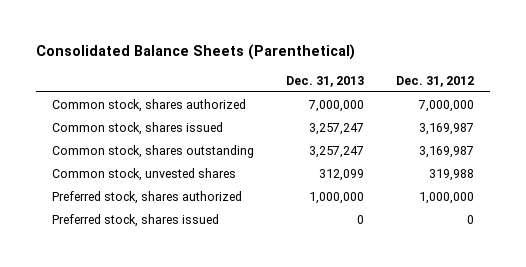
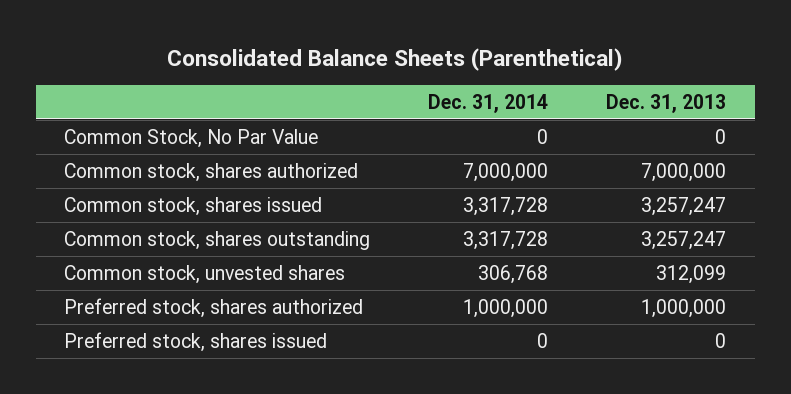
- | Dec. 31, 2013 | Dec. 31, 2012
+ | Dec. 31, 2014 | Dec. 31, 2013
+ Common Stock, No Par Value | 0 | 0

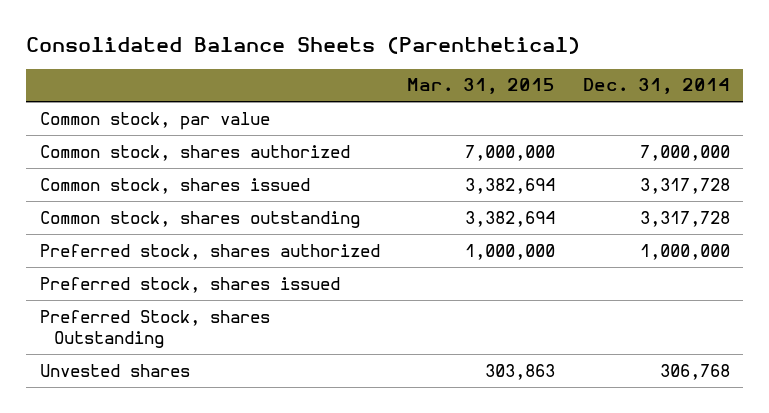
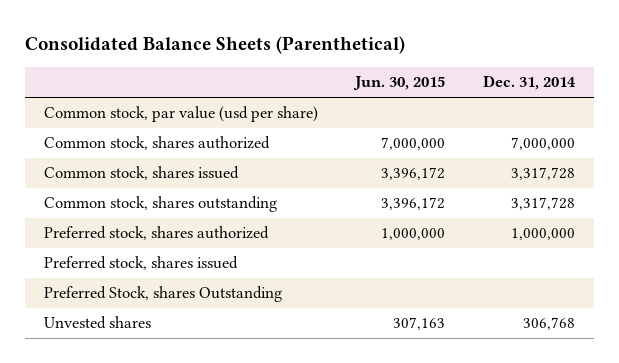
- | Mar. 31, 2015 | Dec. 31, 2014
+ | Jun. 30, 2015 | Dec. 31, 2014
- Common stock, par value
+ Common stock, par value (usd per share)

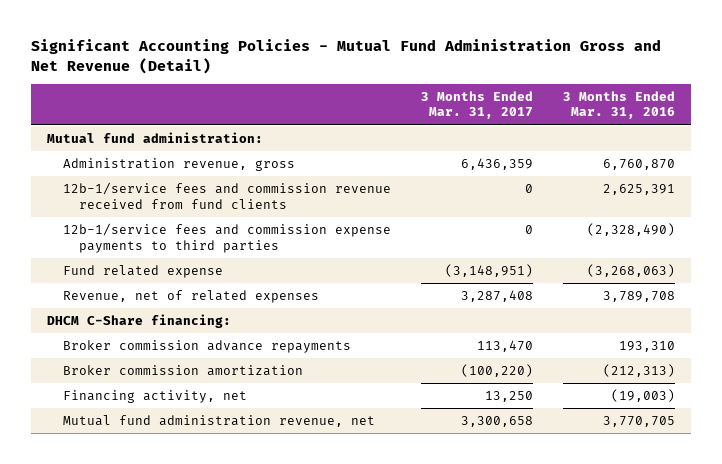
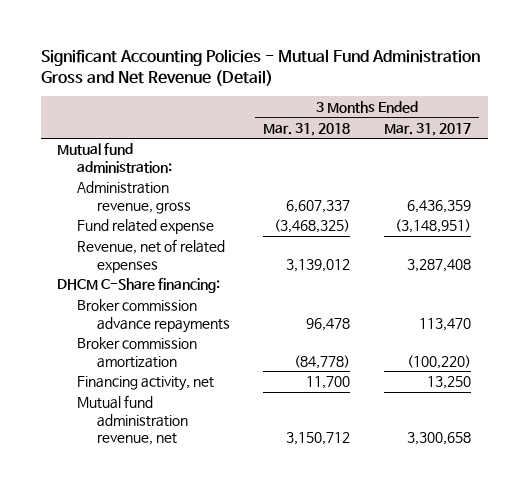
- | 3 Months Ended Mar. 31, 2017 | 3 Months Ended Mar. 31, 2016
+ | 3 Months Ended Mar. 31, 2018 | 3 Months Ended Mar. 31, 2017
- 12b-1/service fees and commission revenue received from fund clients | 0 | 2,625,391
- 12b-1/service fees and commission expense payments to third parties | 0 | (2,328,490)

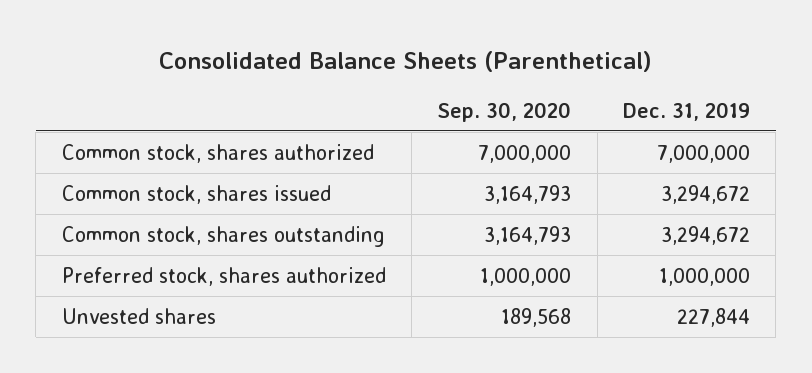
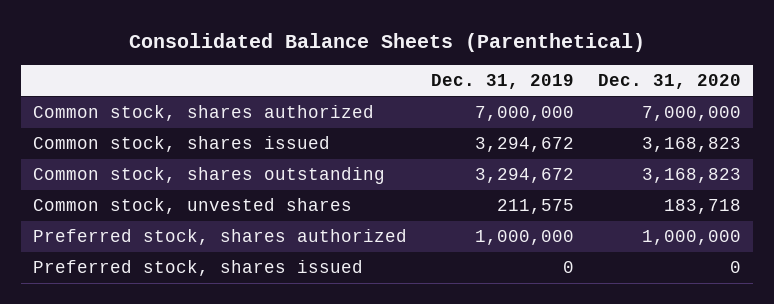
- | Sep. 30, 2020 | Dec. 31, 2019
+ | Dec. 31, 2019 | Dec. 31, 2020
+ Common stock, unvested shares | 211,575 | 183,718
- Unvested shares | 189,568 | 227,844
+ Preferred stock, shares issued | 0 | 0

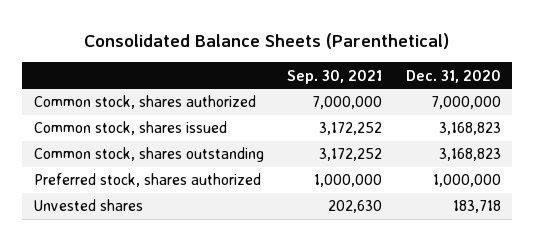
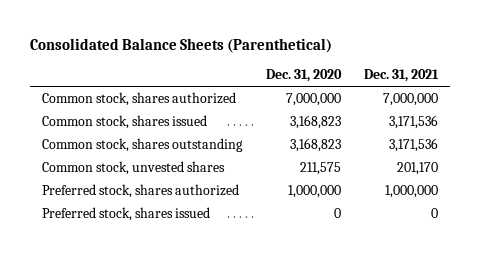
- | Sep. 30, 2021 | Dec. 31, 2020
+ | Dec. 31, 2020 | Dec. 31, 2021
+ Common stock, unvested shares | 211,575 | 201,170
- Unvested shares | 202,630 | 183,718
+ Preferred stock, shares issued | 0 | 0

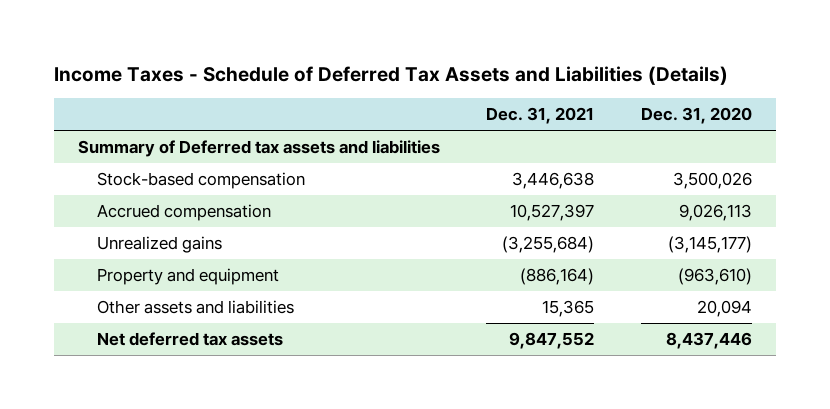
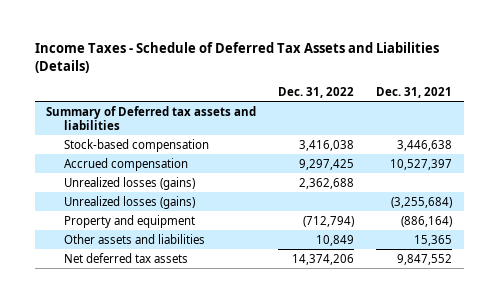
- | Dec. 31, 2021 | Dec. 31, 2020
+ | Dec. 31, 2022 | Dec. 31, 2021
- Unrealized gains | (3,255,684) | (3,145,177)
+ Unrealized losses (gains) | 2,362,688 |
+ Unrealized losses (gains) | | (3,255,684)

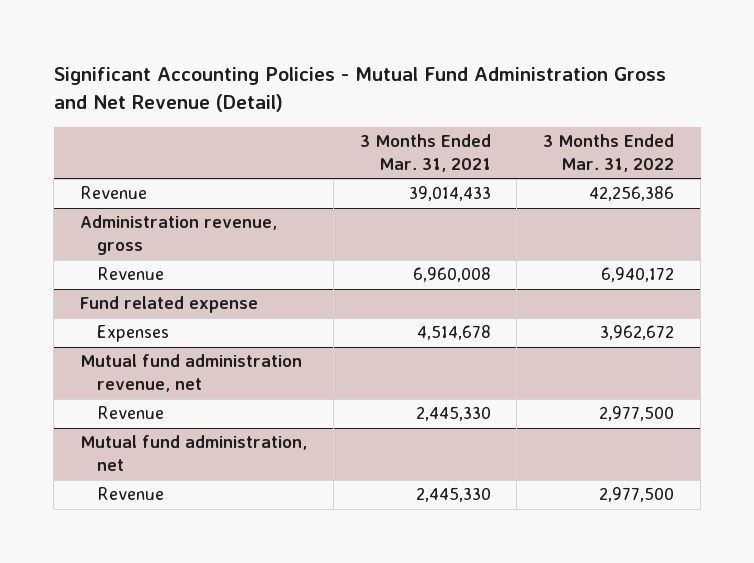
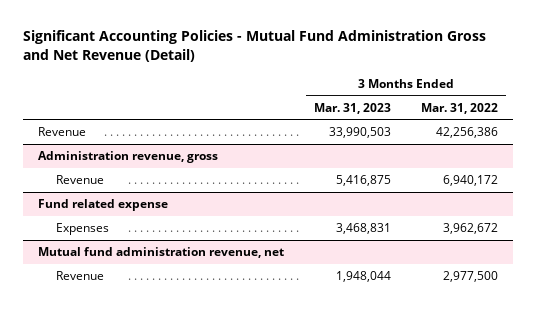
- | 3 Months Ended Mar. 31, 2021 | 3 Months Ended Mar. 31, 2022
+ | 3 Months Ended Mar. 31, 2023 | 3 Months Ended Mar. 31, 2022
- Mutual fund administration, net
- Revenue | 2,445,330 | 2,977,500

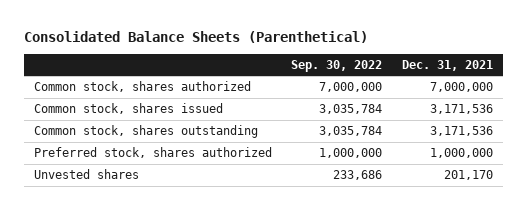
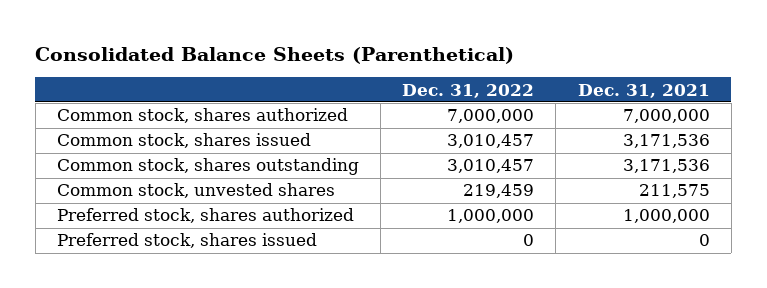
- | Sep. 30, 2022 | Dec. 31, 2021
+ | Dec. 31, 2022 | Dec. 31, 2021
+ Common stock, unvested shares | 219,459 | 211,575
- Unvested shares | 233,686 | 201,170
+ Preferred stock, shares issued | 0 | 0

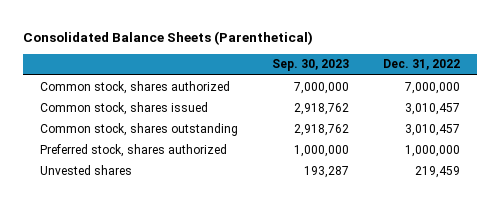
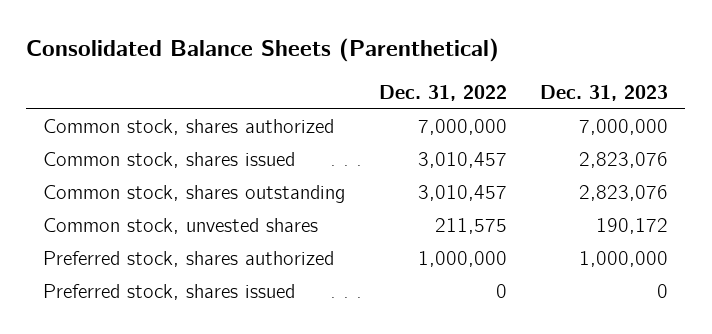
- | Sep. 30, 2023 | Dec. 31, 2022
+ | Dec. 31, 2022 | Dec. 31, 2023
+ Common stock, unvested shares | 211,575 | 190,172
- Unvested shares | 193,287 | 219,459
+ Preferred stock, shares issued | 0 | 0

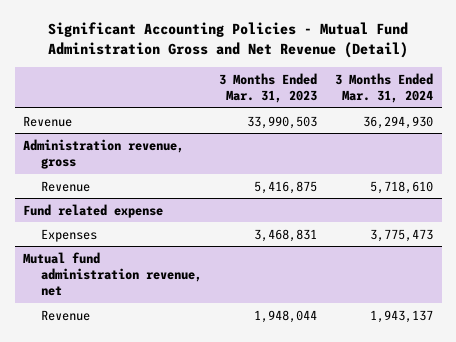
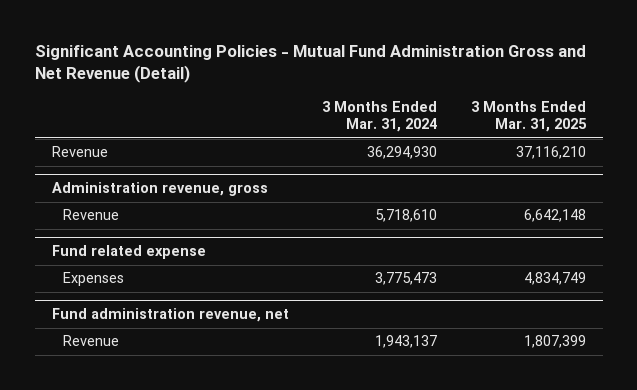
- | 3 Months Ended Mar. 31, 2023 | 3 Months Ended Mar. 31, 2024
+ | 3 Months Ended Mar. 31, 2024 | 3 Months Ended Mar. 31, 2025
- Mutual fund administration revenue, net
+ Fund administration revenue, net

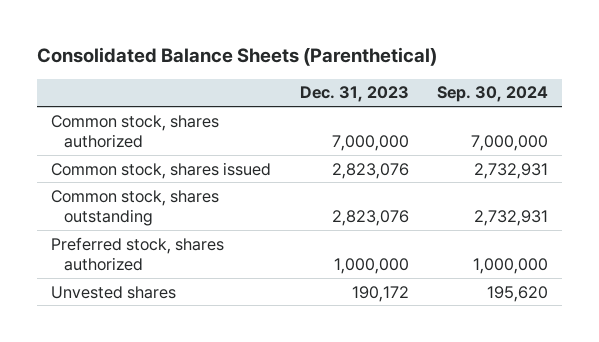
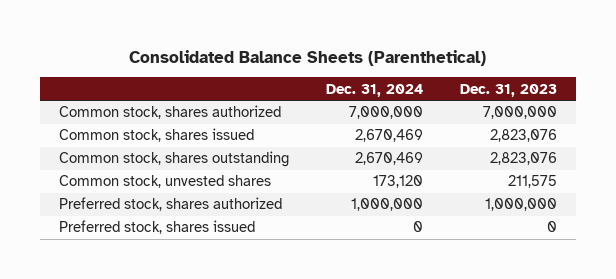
- | Dec. 31, 2023 | Sep. 30, 2024
+ | Dec. 31, 2024 | Dec. 31, 2023
+ Common stock, unvested shares | 173,120 | 211,575
- Unvested shares | 190,172 | 195,620
+ Preferred stock, shares issued | 0 | 0

